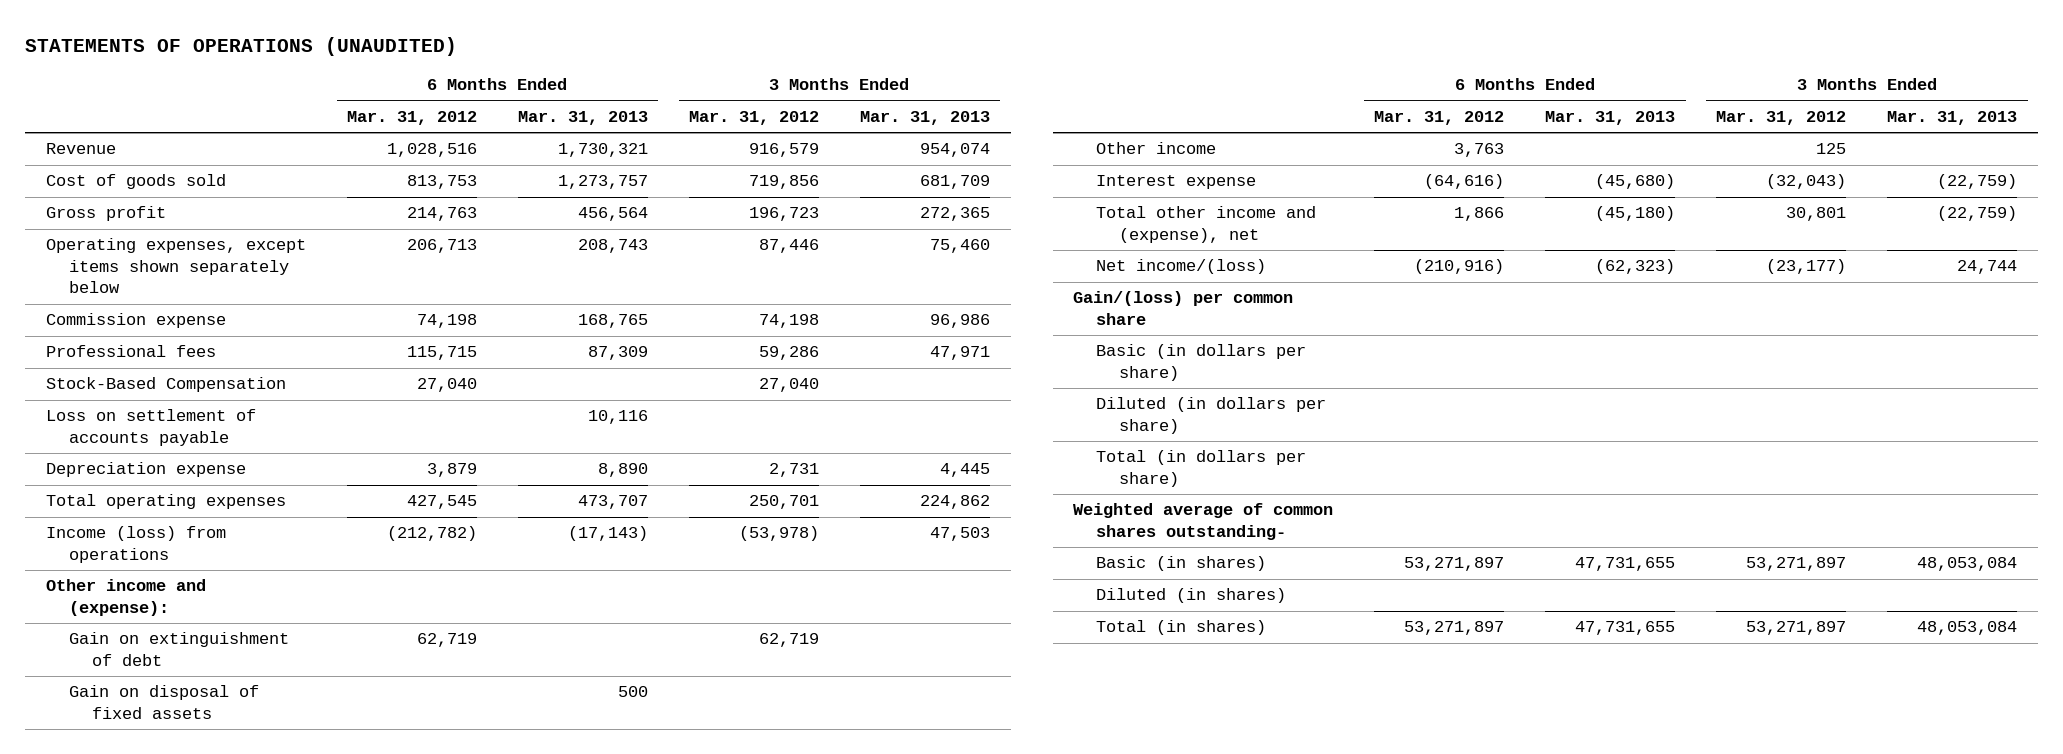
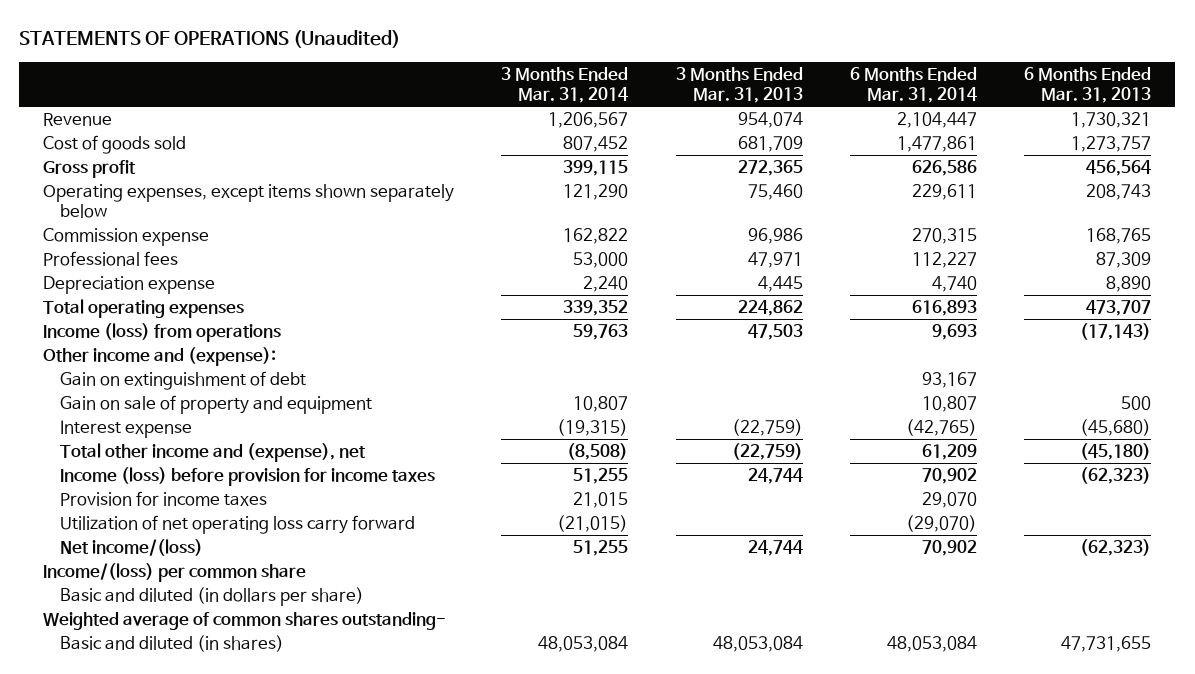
- STATEMENTS OF OPERATIONS (UNAUDITED)
+ STATEMENTS OF OPERATIONS (Unaudited)
- | 6 Months Ended Mar. 31, 2012 | 6 Months Ended Mar. 31, 2013 | 3 Months Ended Mar. 31, 2012 | 3 Months Ended Mar. 31, 2013
+ | 3 Months Ended Mar. 31, 2014 | 3 Months Ended Mar. 31, 2013 | 6 Months Ended Mar. 31, 2014 | 6 Months Ended Mar. 31, 2013
- Stock-Based Compensation | 27,040 | | 27,040 |
- Loss on settlement of accounts payable | | 10,116 | |
- Gain on disposal of fixed assets | | 500 | |
- Other income | 3,763 | | 125 |
+ Gain on sale of property and equipment | 10,807 | | 10,807 | 500
+ Income (loss) before provision for income taxes | 51,255 | 24,744 | 70,902 | (62,323)
+ Provision for income taxes | 21,015 | | 29,070 |
+ Utilization of net operating loss carry forward | (21,015) | | (29,070) |
- Gain/(loss) per common share
- Basic (in dollars per share)
- Diluted (in dollars per share)
- Total (in dollars per share)
+ Income/(loss) per common share
+ Basic and diluted (in dollars per share)
- Basic (in shares) | 53,271,897 | 47,731,655 | 53,271,897 | 48,053,084
- Diluted (in shares)
- Total (in shares) | 53,271,897 | 47,731,655 | 53,271,897 | 48,053,084
+ Basic and diluted (in shares) | 48,053,084 | 48,053,084 | 48,053,084 | 47,731,655

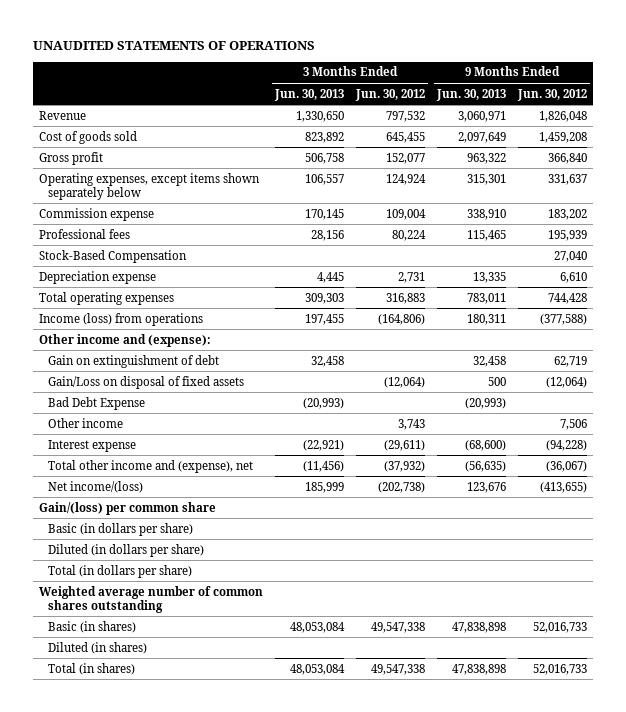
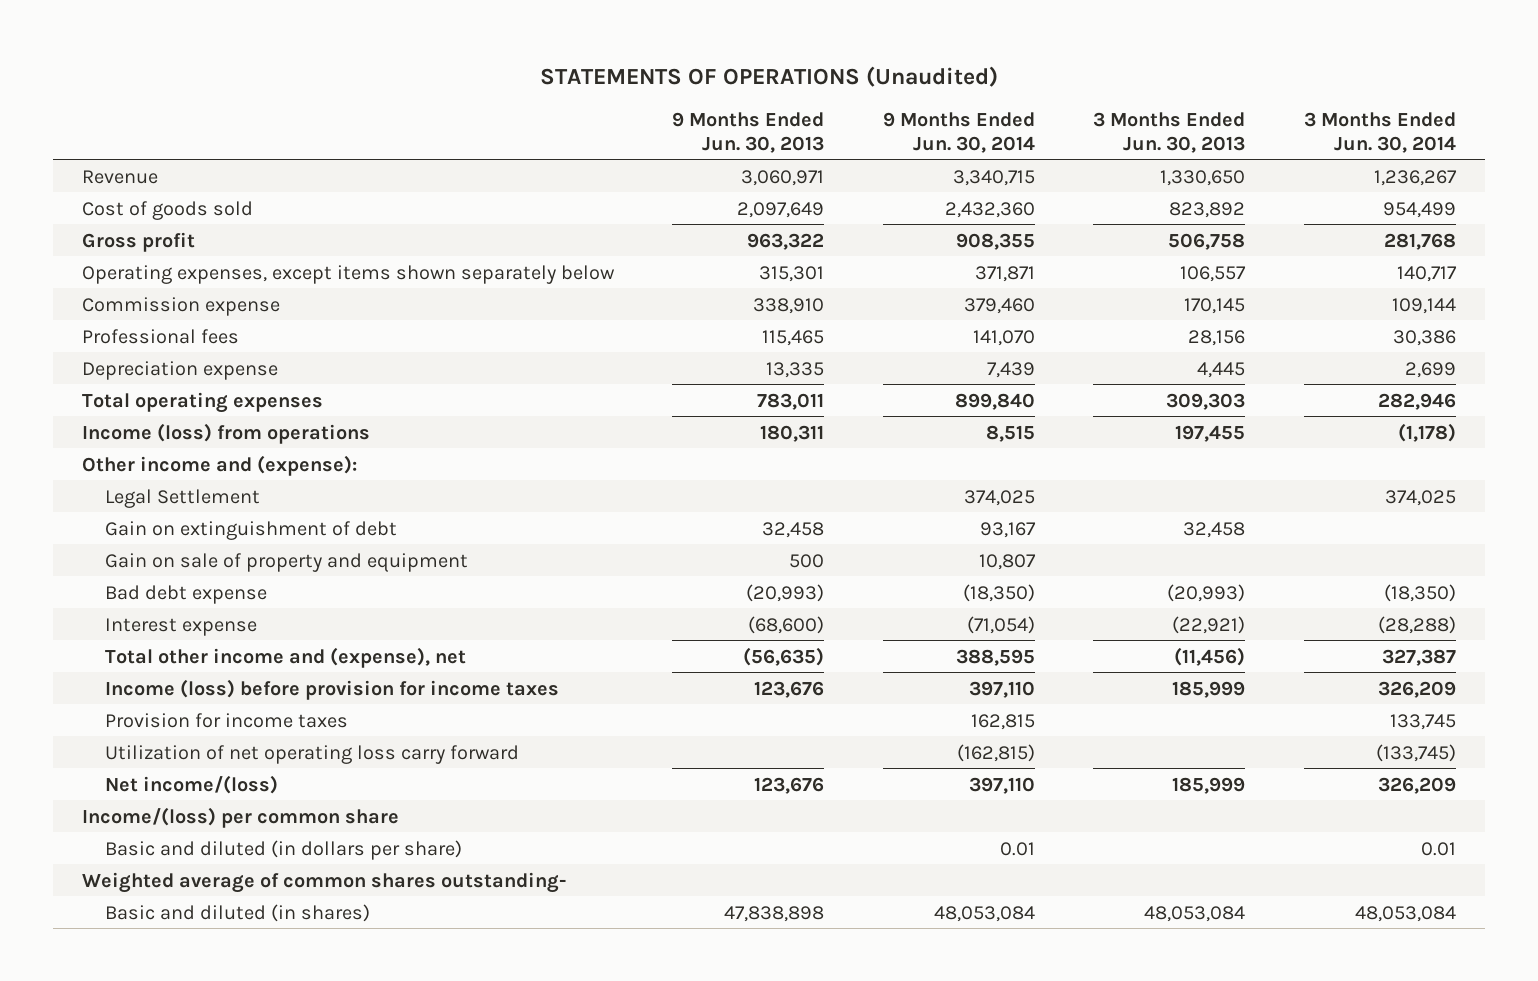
- UNAUDITED STATEMENTS OF OPERATIONS
+ STATEMENTS OF OPERATIONS (Unaudited)
- | 3 Months Ended Jun. 30, 2013 | 3 Months Ended Jun. 30, 2012 | 9 Months Ended Jun. 30, 2013 | 9 Months Ended Jun. 30, 2012
+ | 9 Months Ended Jun. 30, 2013 | 9 Months Ended Jun. 30, 2014 | 3 Months Ended Jun. 30, 2013 | 3 Months Ended Jun. 30, 2014
- Stock-Based Compensation | | | | 27,040
+ Legal Settlement | | 374,025 | | 374,025
- Gain/Loss on disposal of fixed assets | | (12,064) | 500 | (12,064)
- Bad Debt Expense | (20,993) | | (20,993) |
- Other income | | 3,743 | | 7,506
+ Gain on sale of property and equipment | 500 | 10,807 | |
+ Bad debt expense | (20,993) | (18,350) | (20,993) | (18,350)
+ Income (loss) before provision for income taxes | 123,676 | 397,110 | 185,999 | 326,209
+ Provision for income taxes | | 162,815 | | 133,745
+ Utilization of net operating loss carry forward | | (162,815) | | (133,745)
- Gain/(loss) per common share
- Basic (in dollars per share)
- Diluted (in dollars per share)
- Total (in dollars per share)
- Weighted average number of common shares outstanding
- Basic (in shares) | 48,053,084 | 49,547,338 | 47,838,898 | 52,016,733
- Diluted (in shares)
- Total (in shares) | 48,053,084 | 49,547,338 | 47,838,898 | 52,016,733
+ Income/(loss) per common share
+ Basic and diluted (in dollars per share) | | 0.01 | | 0.01
+ Weighted average of common shares outstanding-
+ Basic and diluted (in shares) | 47,838,898 | 48,053,084 | 48,053,084 | 48,053,084

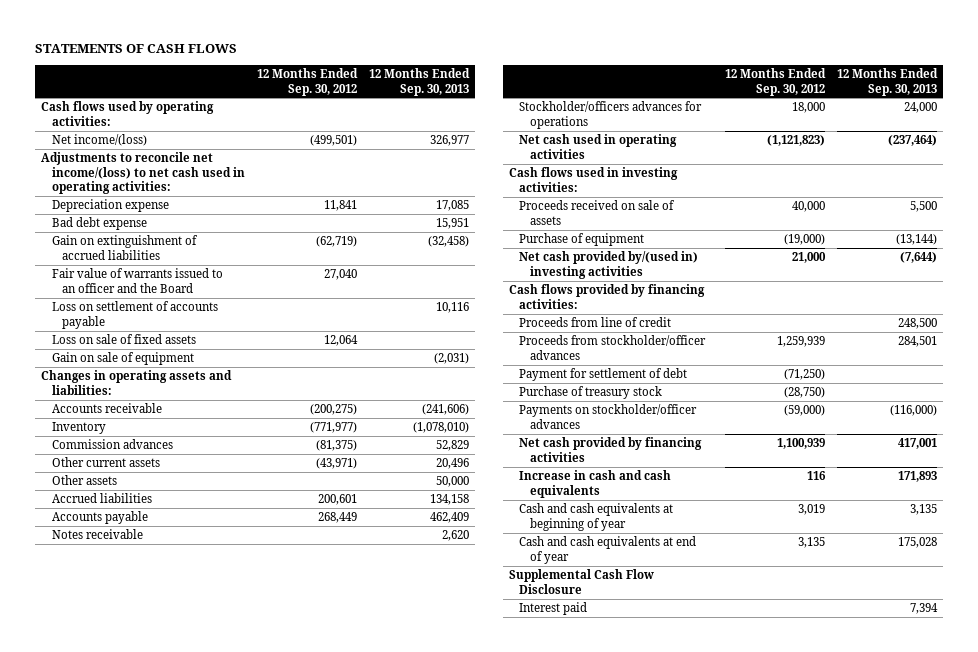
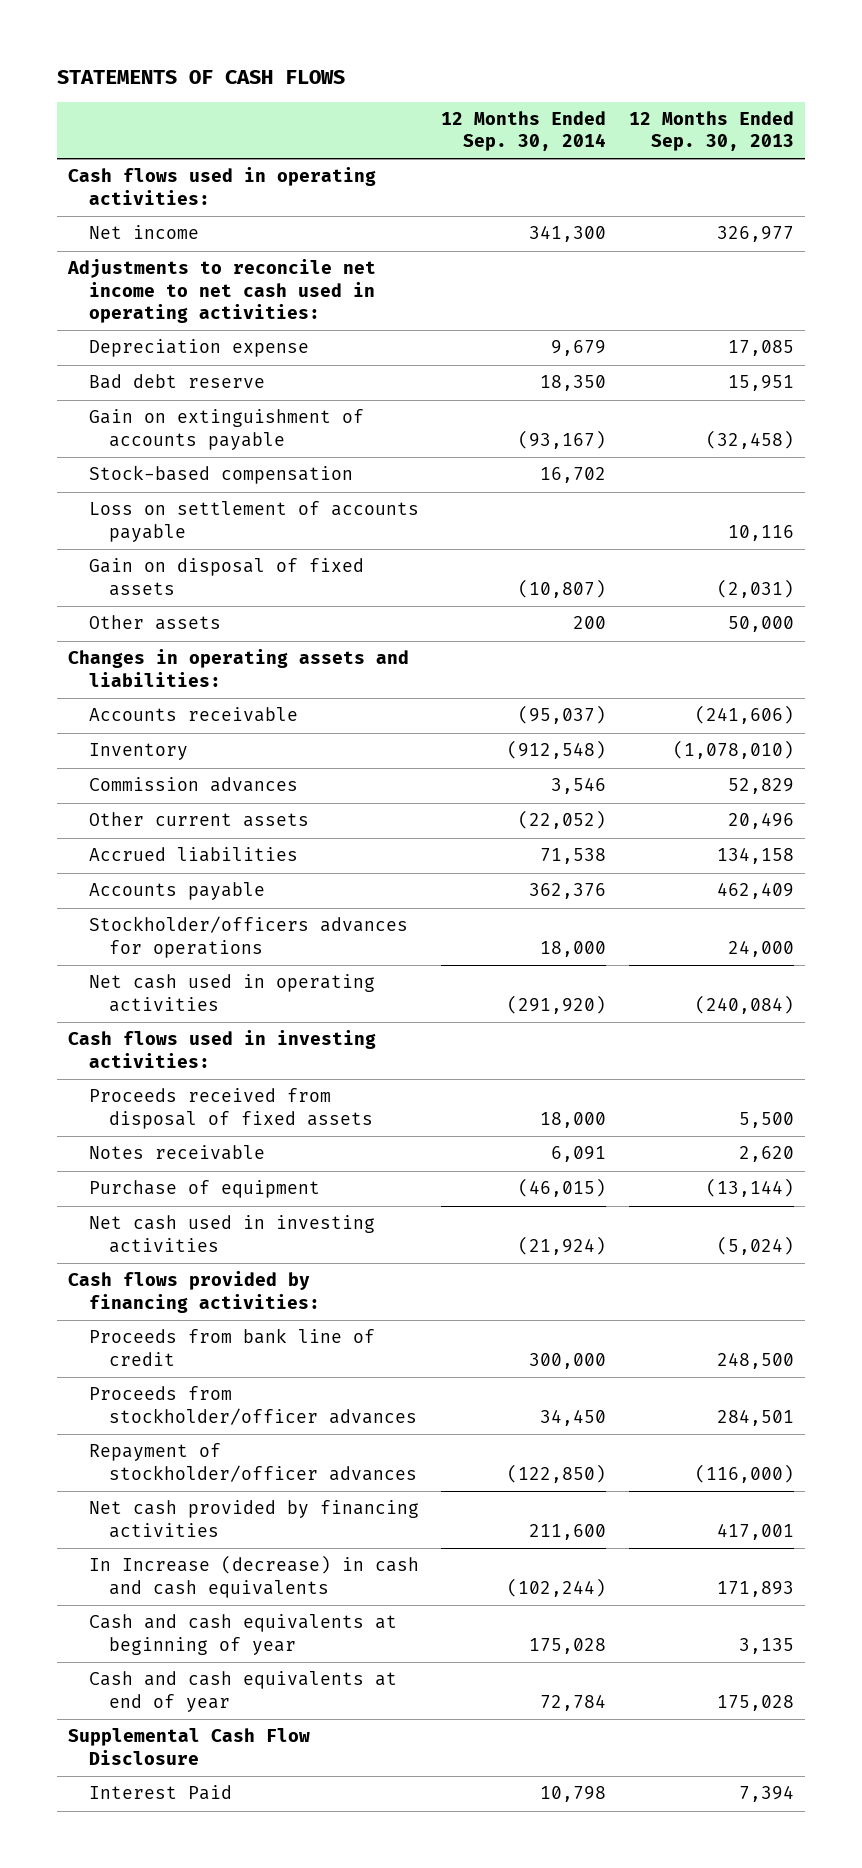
- | 12 Months Ended Sep. 30, 2012 | 12 Months Ended Sep. 30, 2013
+ | 12 Months Ended Sep. 30, 2014 | 12 Months Ended Sep. 30, 2013
- Cash flows used by operating activities:
- Net income/(loss) | (499,501) | 326,977
- Adjustments to reconcile net income/(loss) to net cash used in operating activities:
+ Cash flows used in operating activities:
+ Net income | 341,300 | 326,977
+ Adjustments to reconcile net income to net cash used in operating activities:
- Bad debt expense | | 15,951
- Gain on extinguishment of accrued liabilities | (62,719) | (32,458)
- Fair value of warrants issued to an officer and the Board | 27,040 |
+ Bad debt reserve | 18,350 | 15,951
+ Gain on extinguishment of accounts payable | (93,167) | (32,458)
+ Stock-based compensation | 16,702 |
- Loss on sale of fixed assets | 12,064 |
- Gain on sale of equipment | | (2,031)
+ Gain on disposal of fixed assets | (10,807) | (2,031)
moved up: Other assets | 200 | 50,000
- Net cash used in operating activities | (1,121,823) | (237,464)
+ Net cash used in operating activities | (291,920) | (240,084)
- Proceeds received on sale of assets | 40,000 | 5,500
+ Proceeds received from disposal of fixed assets | 18,000 | 5,500
moved down: Notes receivable | 6,091 | 2,620
- Net cash provided by/(used in) investing activities | 21,000 | (7,644)
+ Net cash used in investing activities | (21,924) | (5,024)
- Proceeds from line of credit | | 248,500
+ Proceeds from bank line of credit | 300,000 | 248,500
- Payment for settlement of debt | (71,250) |
- Purchase of treasury stock | (28,750) |
- Payments on stockholder/officer advances | (59,000) | (116,000)
+ Repayment of stockholder/officer advances | (122,850) | (116,000)
- Increase in cash and cash equivalents | 116 | 171,893
+ In Increase (decrease) in cash and cash equivalents | (102,244) | 171,893
- Interest paid | | 7,394
+ Interest Paid | 10,798 | 7,394

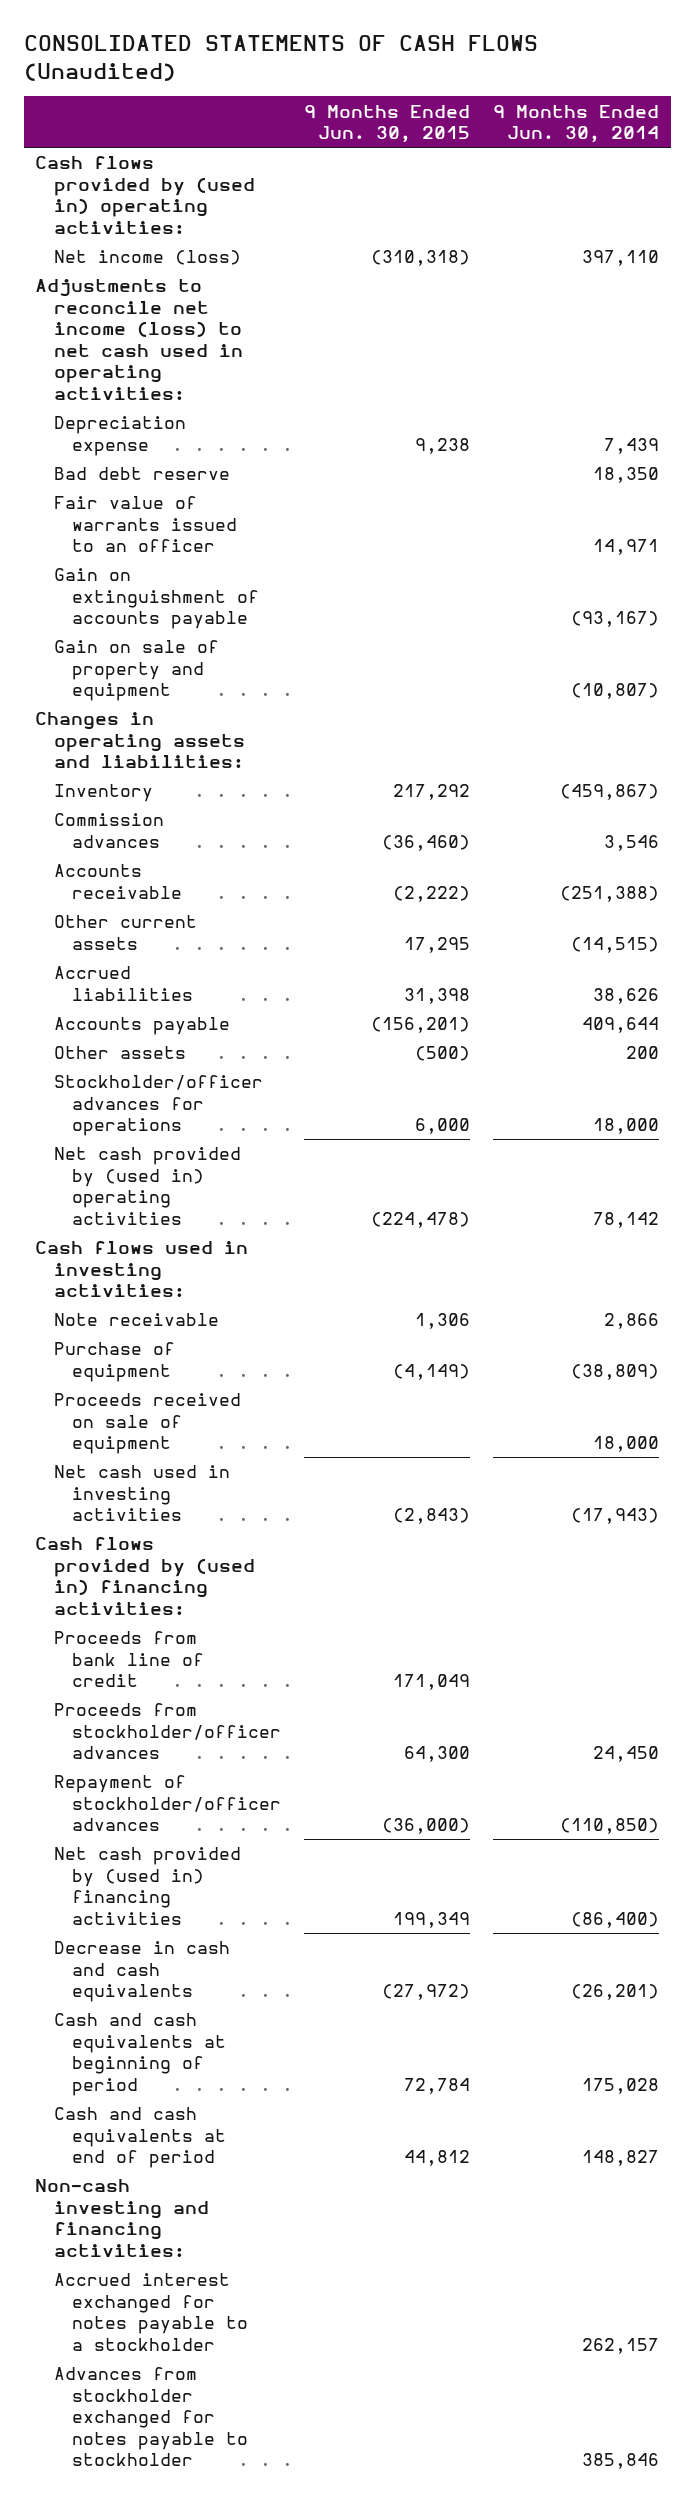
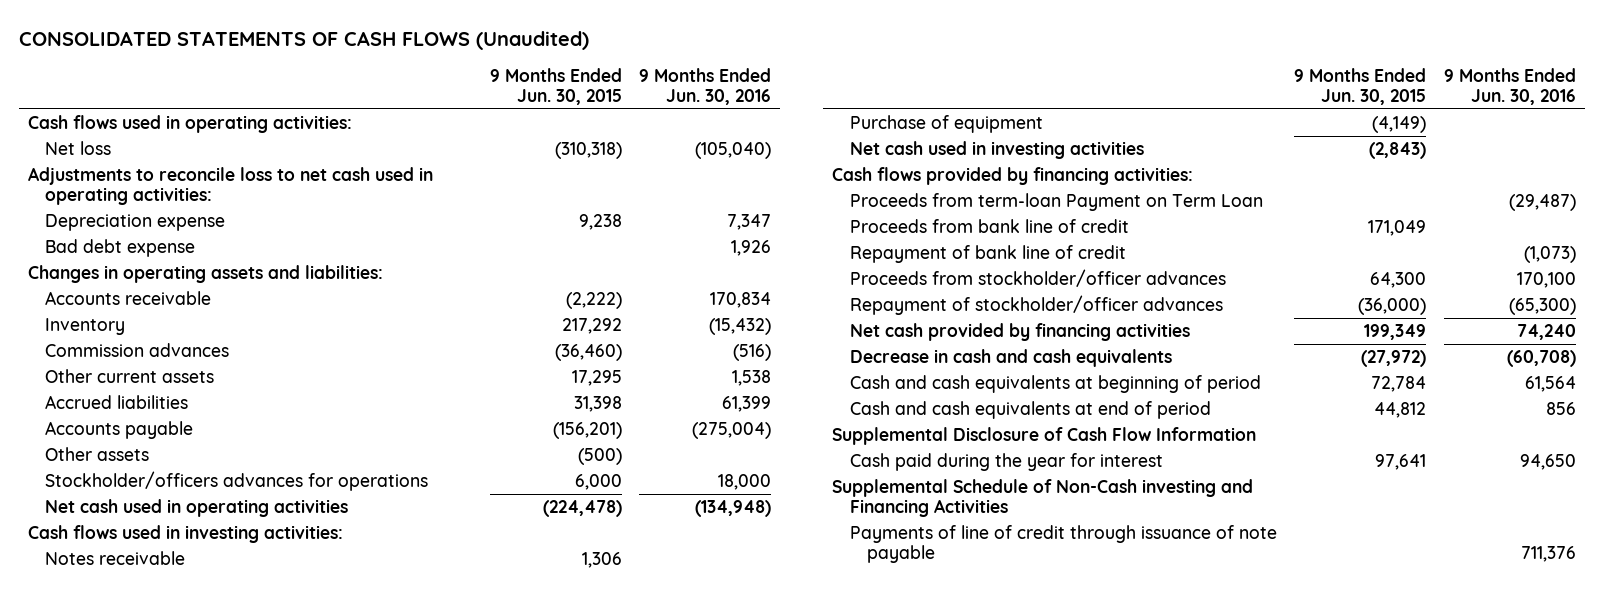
- | 9 Months Ended Jun. 30, 2015 | 9 Months Ended Jun. 30, 2014
+ | 9 Months Ended Jun. 30, 2015 | 9 Months Ended Jun. 30, 2016
- Cash flows provided by (used in) operating activities:
- Net income (loss) | (310,318) | 397,110
- Adjustments to reconcile net income (loss) to net cash used in operating activities:
+ Cash flows used in operating activities:
+ Net loss | (310,318) | (105,040)
+ Adjustments to reconcile loss to net cash used in operating activities:
- Bad debt reserve | | 18,350
- Fair value of warrants issued to an officer | | 14,971
- Gain on extinguishment of accounts payable | | (93,167)
- Gain on sale of property and equipment | | (10,807)
+ Bad debt expense | | 1,926
moved up: Accounts receivable | (2,222) | 170,834
- Stockholder/officer advances for operations | 6,000 | 18,000
- Net cash provided by (used in) operating activities | (224,478) | 78,142
+ Stockholder/officers advances for operations | 6,000 | 18,000
+ Net cash used in operating activities | (224,478) | (134,948)
- Note receivable | 1,306 | 2,866
+ Notes receivable | 1,306 |
- Proceeds received on sale of equipment | | 18,000
- Cash flows provided by (used in) financing activities:
+ Cash flows provided by financing activities:
+ Proceeds from term-loan Payment on Term Loan | | (29,487)
+ Repayment of bank line of credit | | (1,073)
- Net cash provided by (used in) financing activities | 199,349 | (86,400)
+ Net cash provided by financing activities | 199,349 | 74,240
- Non-cash investing and financing activities:
- Accrued interest exchanged for notes payable to a stockholder | | 262,157
- Advances from stockholder exchanged for notes payable to stockholder | | 385,846
+ Supplemental Disclosure of Cash Flow Information
+ Cash paid during the year for interest | 97,641 | 94,650
+ Supplemental Schedule of Non-Cash investing and Financing Activities
+ Payments of line of credit through issuance of note payable | | 711,376

